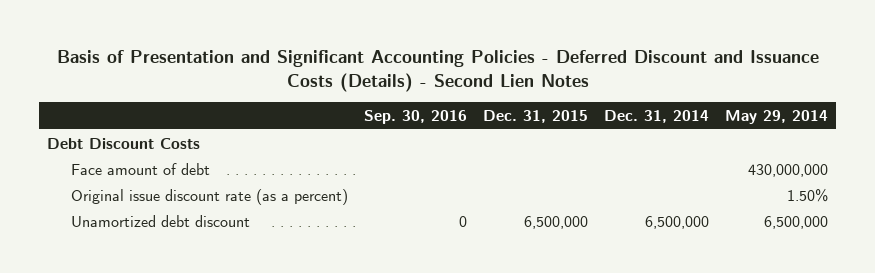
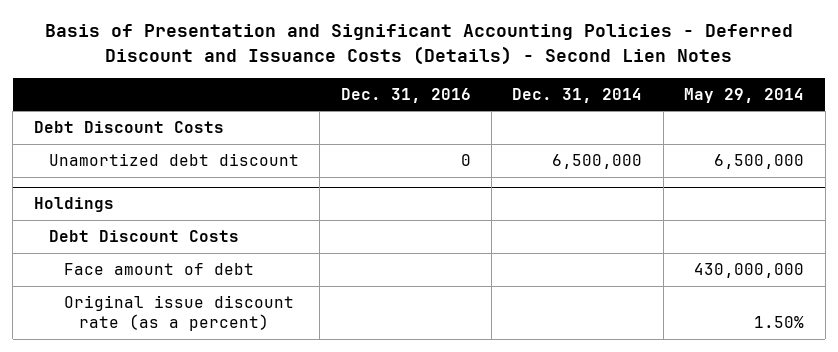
- | Sep. 30, 2016 | Dec. 31, 2015 | Dec. 31, 2014 | May 29, 2014
+ | Dec. 31, 2016 | Dec. 31, 2014 | May 29, 2014
moved up: Unamortized debt discount | 0 | 6,500,000 | 6,500,000
+ Holdings
+ Debt Discount Costs

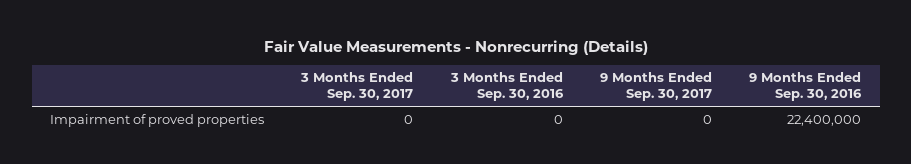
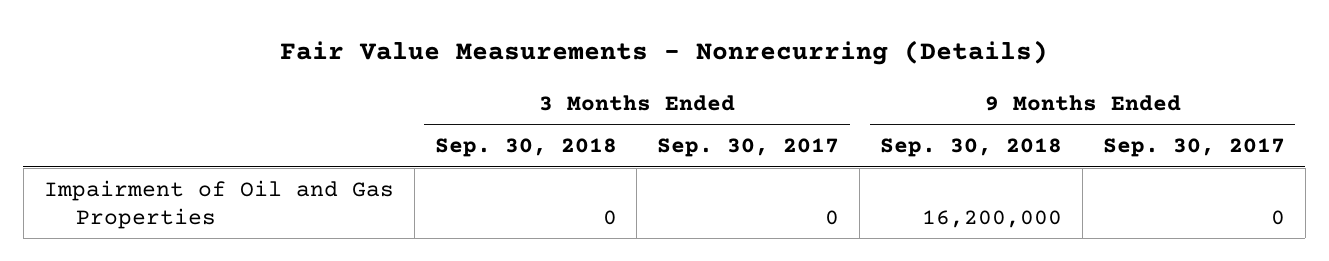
- | 3 Months Ended Sep. 30, 2017 | 3 Months Ended Sep. 30, 2016 | 9 Months Ended Sep. 30, 2017 | 9 Months Ended Sep. 30, 2016
+ | 3 Months Ended Sep. 30, 2018 | 3 Months Ended Sep. 30, 2017 | 9 Months Ended Sep. 30, 2018 | 9 Months Ended Sep. 30, 2017
- Impairment of proved properties | 0 | 0 | 0 | 22,400,000
+ Impairment of Oil and Gas Properties | 0 | 0 | 16,200,000 | 0

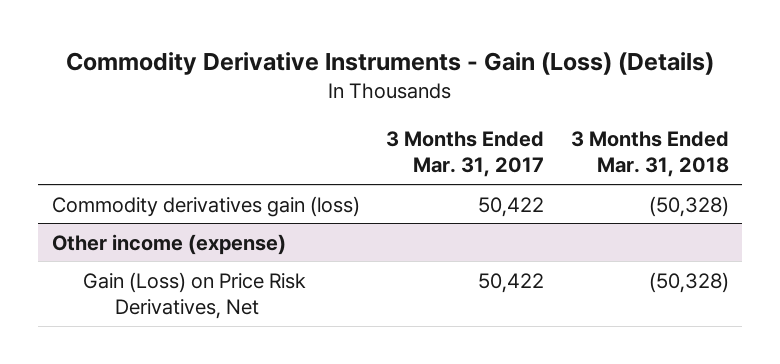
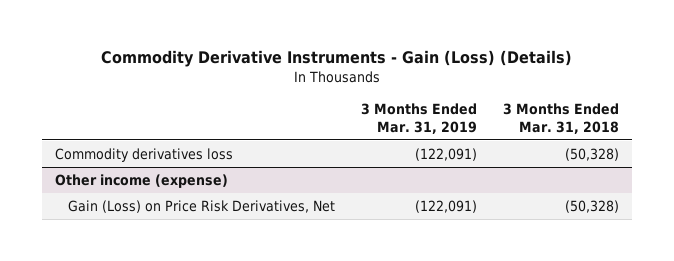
- | 3 Months Ended Mar. 31, 2017 | 3 Months Ended Mar. 31, 2018
+ | 3 Months Ended Mar. 31, 2019 | 3 Months Ended Mar. 31, 2018
- Commodity derivatives gain (loss) | 50,422 | (50,328)
+ Commodity derivatives loss | (122,091) | (50,328)

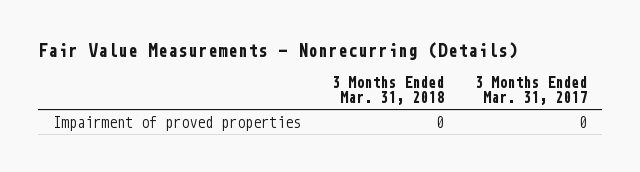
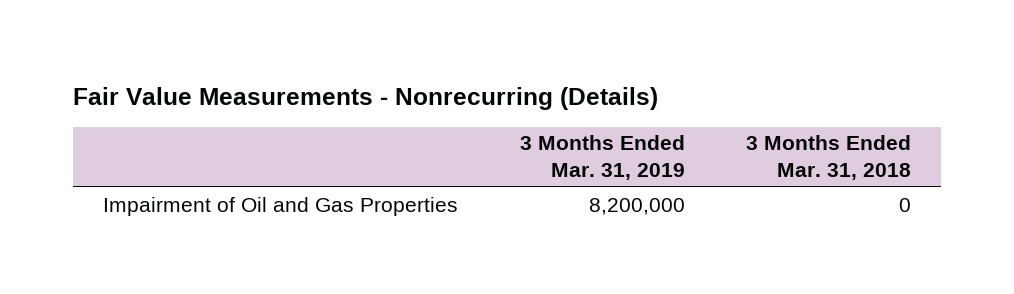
- | 3 Months Ended Mar. 31, 2018 | 3 Months Ended Mar. 31, 2017
+ | 3 Months Ended Mar. 31, 2019 | 3 Months Ended Mar. 31, 2018
- Impairment of proved properties | 0 | 0
+ Impairment of Oil and Gas Properties | 8,200,000 | 0

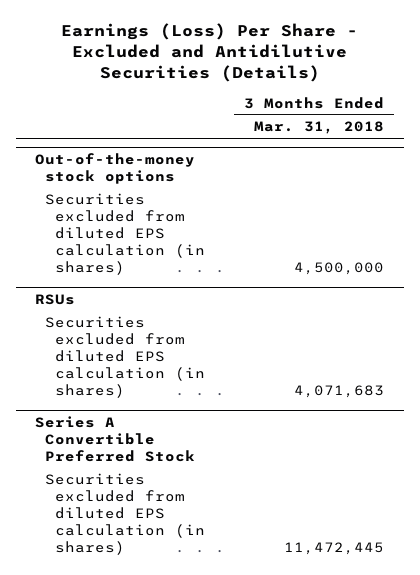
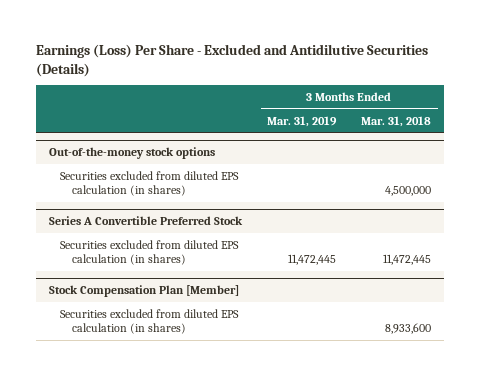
- | 3 Months Ended Mar. 31, 2018
+ | 3 Months Ended Mar. 31, 2019 | 3 Months Ended Mar. 31, 2018
- RSUs
- Securities excluded from diluted EPS calculation (in shares) | 4,071,683
+ Stock Compensation Plan [Member]
+ Securities excluded from diluted EPS calculation (in shares) | | 8,933,600

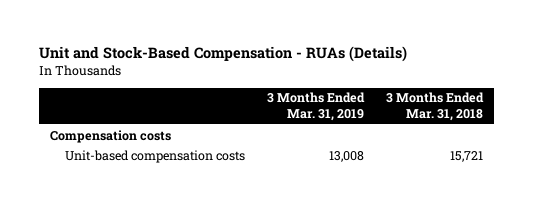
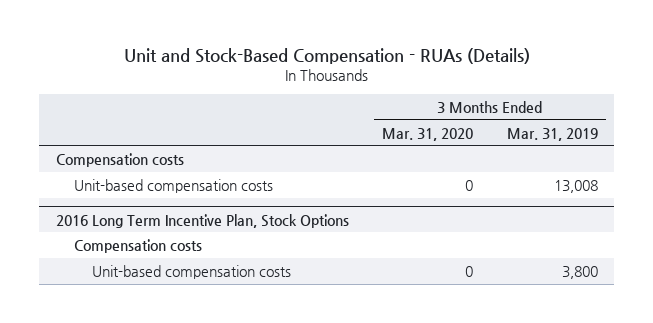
- | 3 Months Ended Mar. 31, 2019 | 3 Months Ended Mar. 31, 2018
+ | 3 Months Ended Mar. 31, 2020 | 3 Months Ended Mar. 31, 2019
+ 2016 Long Term Incentive Plan, Stock Options
+ Compensation costs
+ Unit-based compensation costs | 0 | 3,800

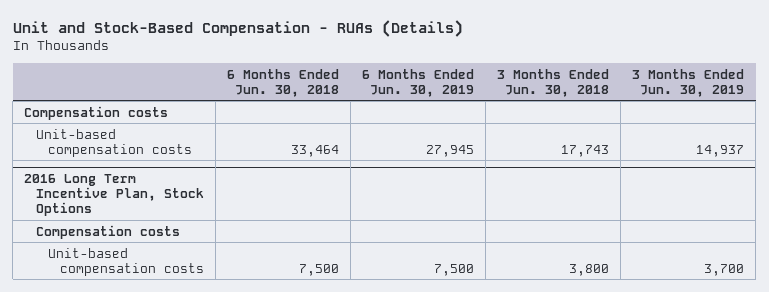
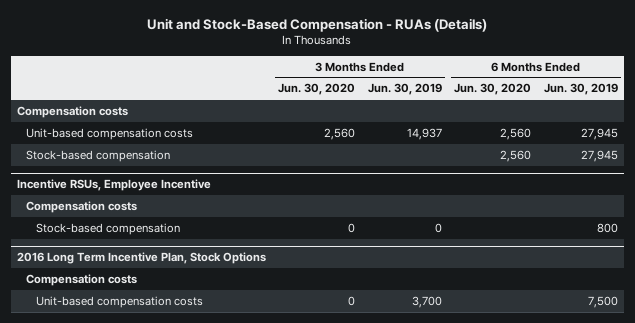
- | 6 Months Ended Jun. 30, 2018 | 6 Months Ended Jun. 30, 2019 | 3 Months Ended Jun. 30, 2018 | 3 Months Ended Jun. 30, 2019
+ | 3 Months Ended Jun. 30, 2020 | 3 Months Ended Jun. 30, 2019 | 6 Months Ended Jun. 30, 2020 | 6 Months Ended Jun. 30, 2019
+ Stock-based compensation | | | 2,560 | 27,945
+ Incentive RSUs, Employee Incentive
+ Compensation costs
+ Stock-based compensation | 0 | 0 | | 800

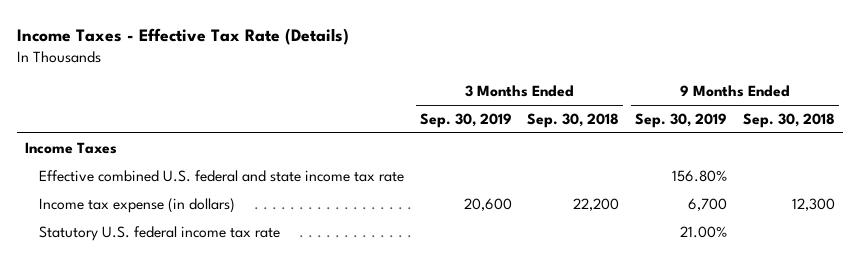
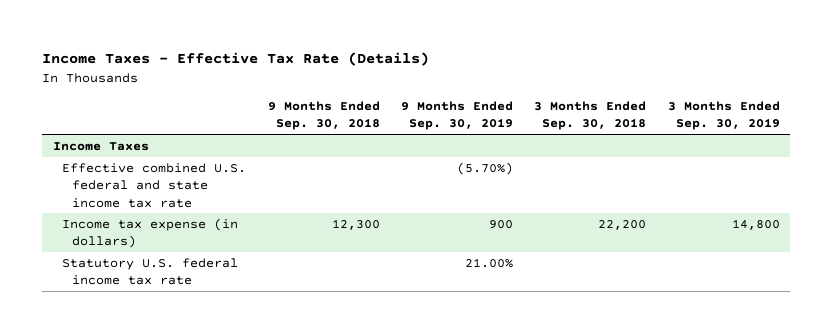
- | 3 Months Ended Sep. 30, 2019 | 3 Months Ended Sep. 30, 2018 | 9 Months Ended Sep. 30, 2019 | 9 Months Ended Sep. 30, 2018
+ | 9 Months Ended Sep. 30, 2018 | 9 Months Ended Sep. 30, 2019 | 3 Months Ended Sep. 30, 2018 | 3 Months Ended Sep. 30, 2019
- Effective combined U.S. federal and state income tax rate | | | 156.80% |
- Income tax expense (in dollars) | 20,600 | 22,200 | 6,700 | 12,300
+ Effective combined U.S. federal and state income tax rate | | (5.70%) | |
+ Income tax expense (in dollars) | 12,300 | 900 | 22,200 | 14,800

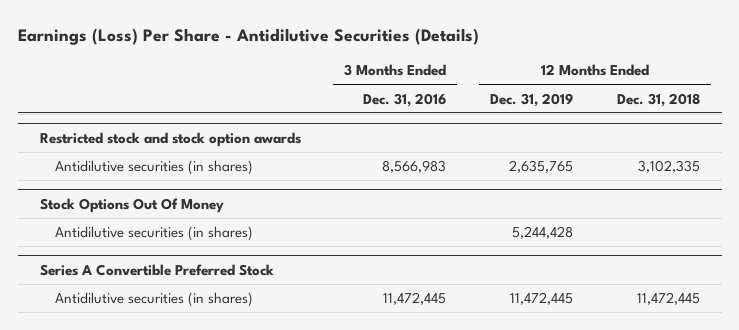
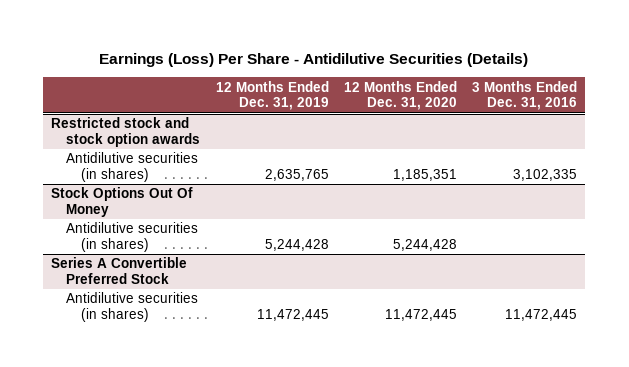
- | 3 Months Ended Dec. 31, 2016 | 12 Months Ended Dec. 31, 2019 | 12 Months Ended Dec. 31, 2018
+ | 12 Months Ended Dec. 31, 2019 | 12 Months Ended Dec. 31, 2020 | 3 Months Ended Dec. 31, 2016
@ Restricted stock and stock option awards
- Antidilutive securities (in shares) | 8,566,983 | 2,635,765 | 3,102,335
+ Antidilutive securities (in shares) | 2,635,765 | 1,185,351 | 3,102,335

